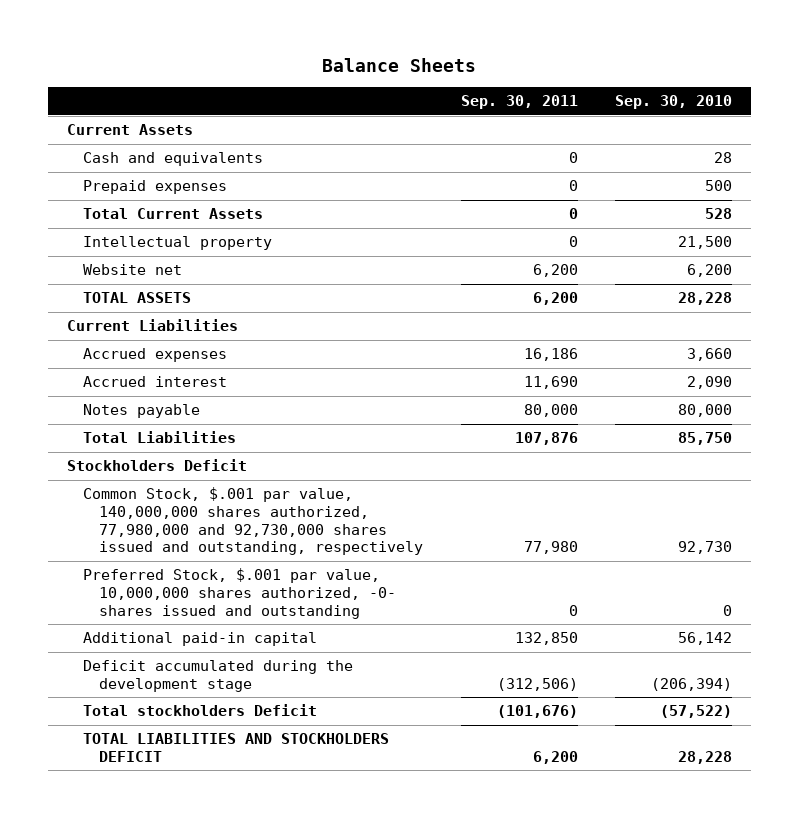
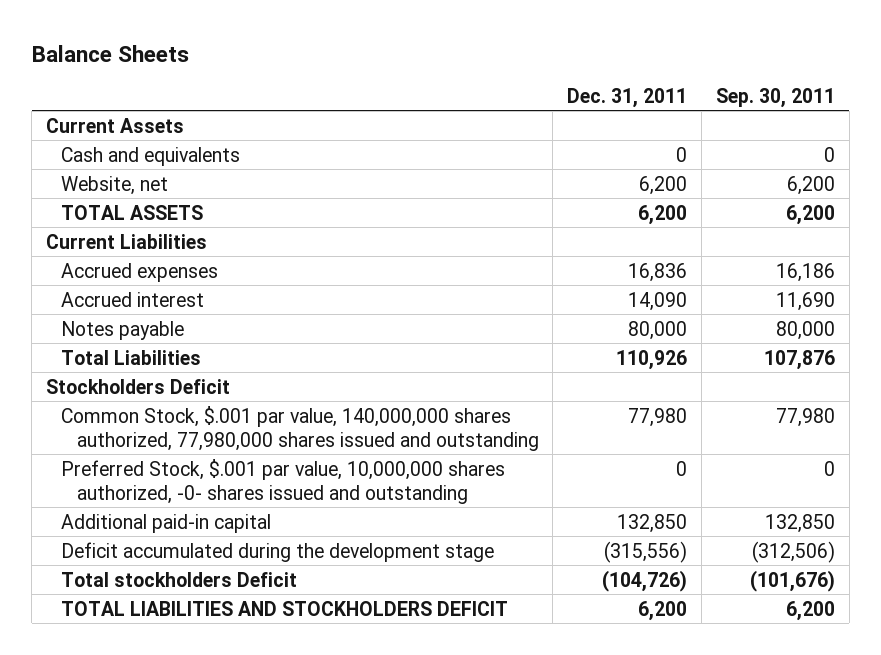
- | Sep. 30, 2011 | Sep. 30, 2010
+ | Dec. 31, 2011 | Sep. 30, 2011
- Prepaid expenses | 0 | 500
- Total Current Assets | 0 | 528
- Intellectual property | 0 | 21,500
- Website net | 6,200 | 6,200
+ Website, net | 6,200 | 6,200
- Common Stock, $.001 par value, 140,000,000 shares authorized, 77,980,000 and 92,730,000 shares issued and outstanding, respectively | 77,980 | 92,730
+ Common Stock, $.001 par value, 140,000,000 shares authorized, 77,980,000 shares issued and outstanding | 77,980 | 77,980

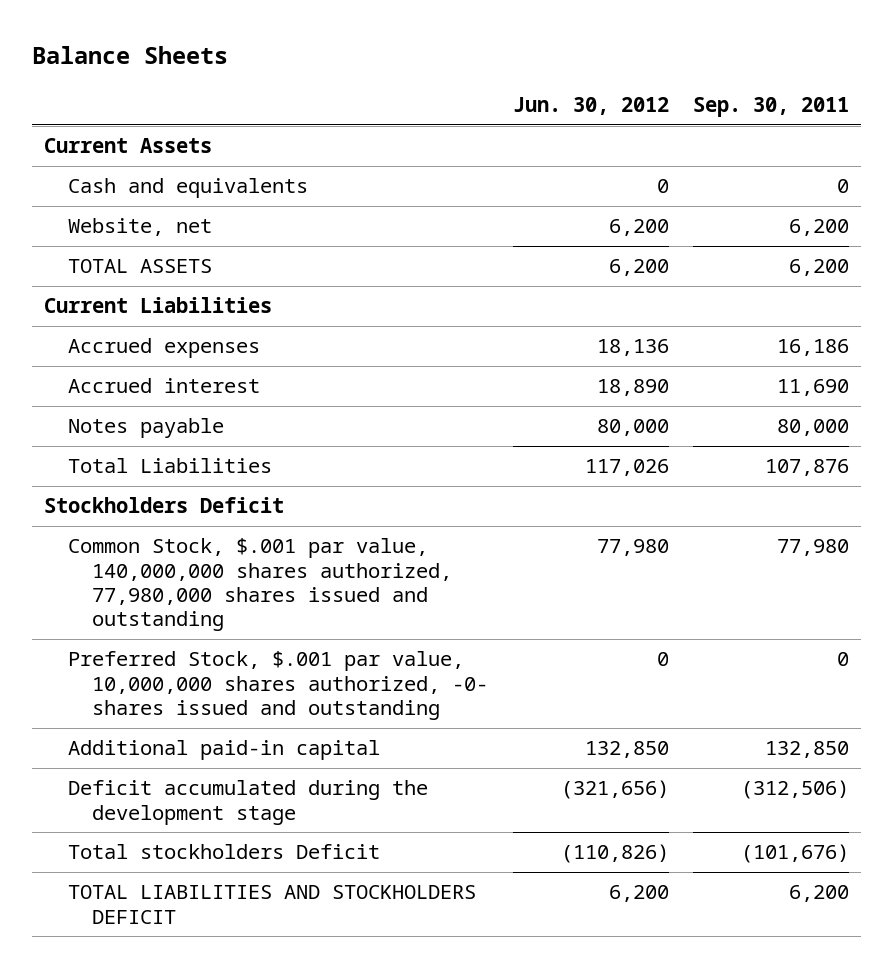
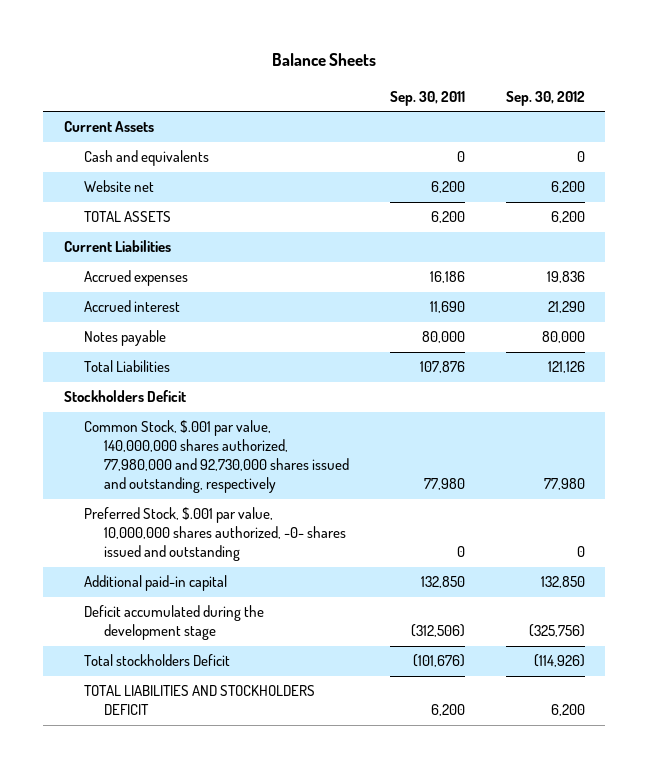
- | Jun. 30, 2012 | Sep. 30, 2011
+ | Sep. 30, 2011 | Sep. 30, 2012
- Website, net | 6,200 | 6,200
+ Website net | 6,200 | 6,200
- Common Stock, $.001 par value, 140,000,000 shares authorized, 77,980,000 shares issued and outstanding | 77,980 | 77,980
+ Common Stock, $.001 par value, 140,000,000 shares authorized, 77,980,000 and 92,730,000 shares issued and outstanding, respectively | 77,980 | 77,980

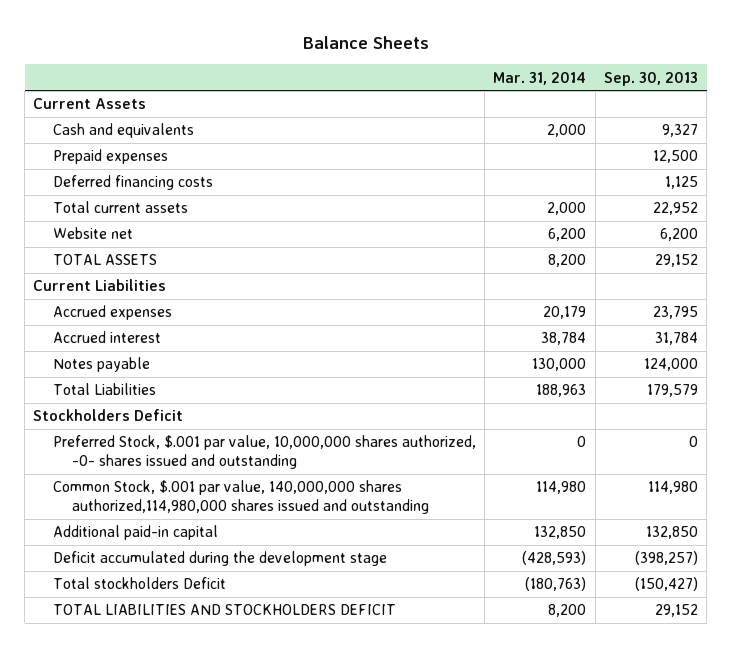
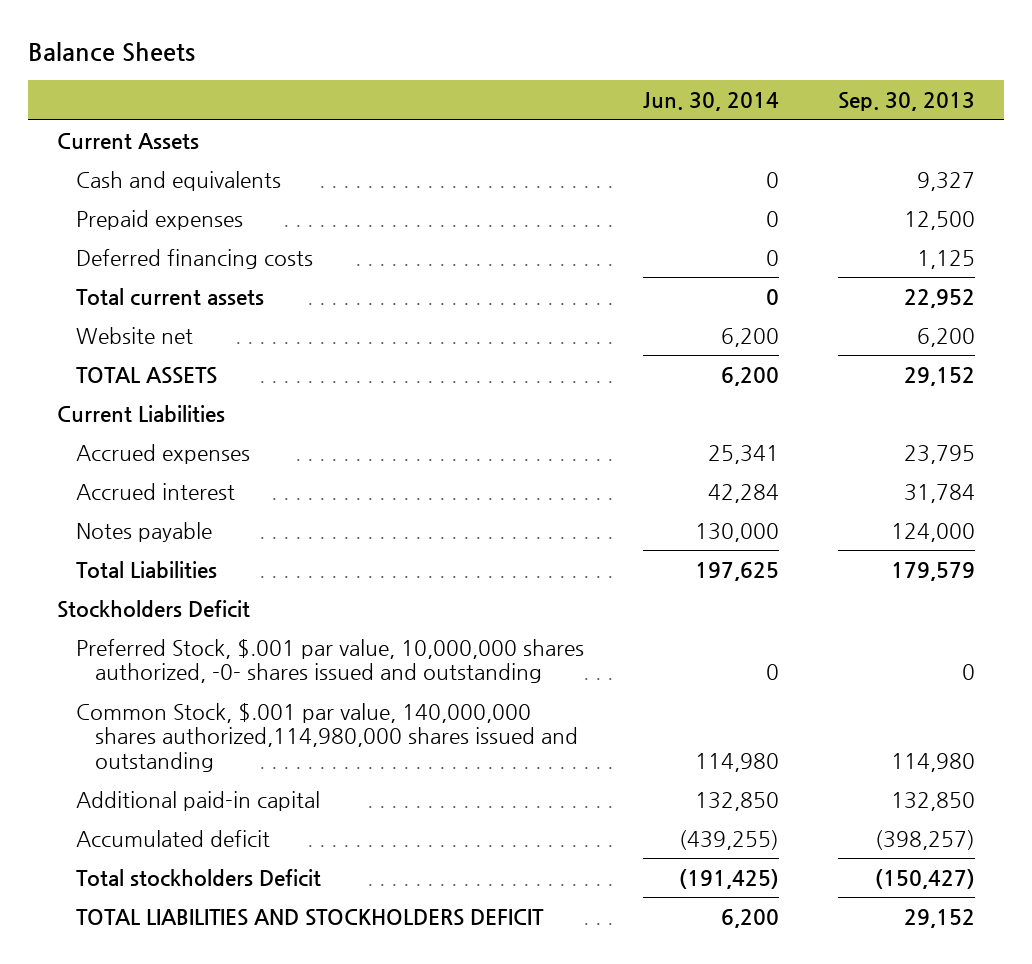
- | Mar. 31, 2014 | Sep. 30, 2013
+ | Jun. 30, 2014 | Sep. 30, 2013
- Deficit accumulated during the development stage | (428,593) | (398,257)
+ Accumulated deficit | (439,255) | (398,257)

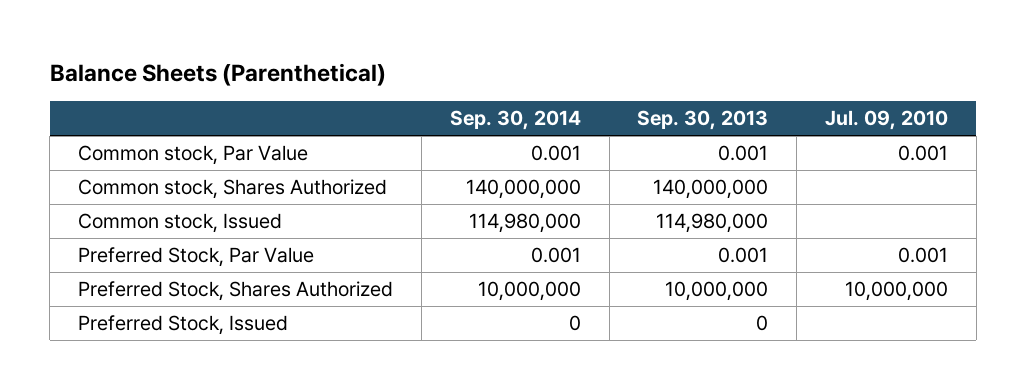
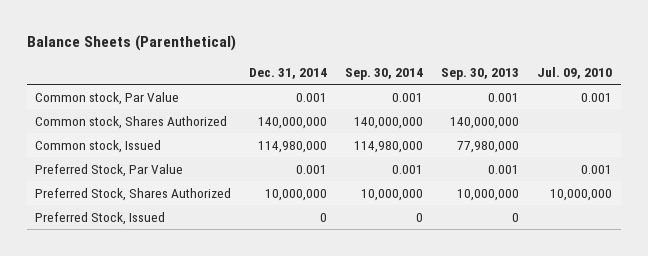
- | Sep. 30, 2014 | Sep. 30, 2013 | Jul. 09, 2010
+ | Dec. 31, 2014 | Sep. 30, 2014 | Sep. 30, 2013 | Jul. 09, 2010
- Common stock, Issued | 114,980,000 | 114,980,000 |
+ Common stock, Issued | 114,980,000 | 114,980,000 | 77,980,000 |

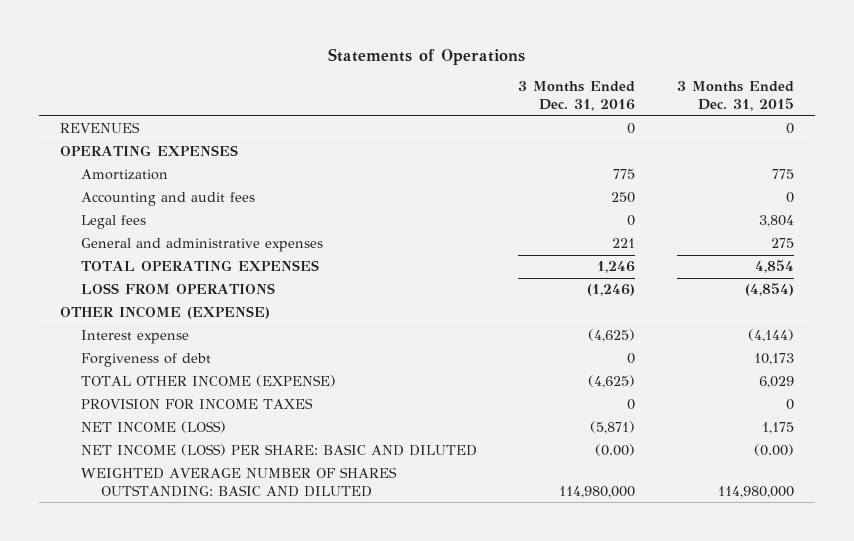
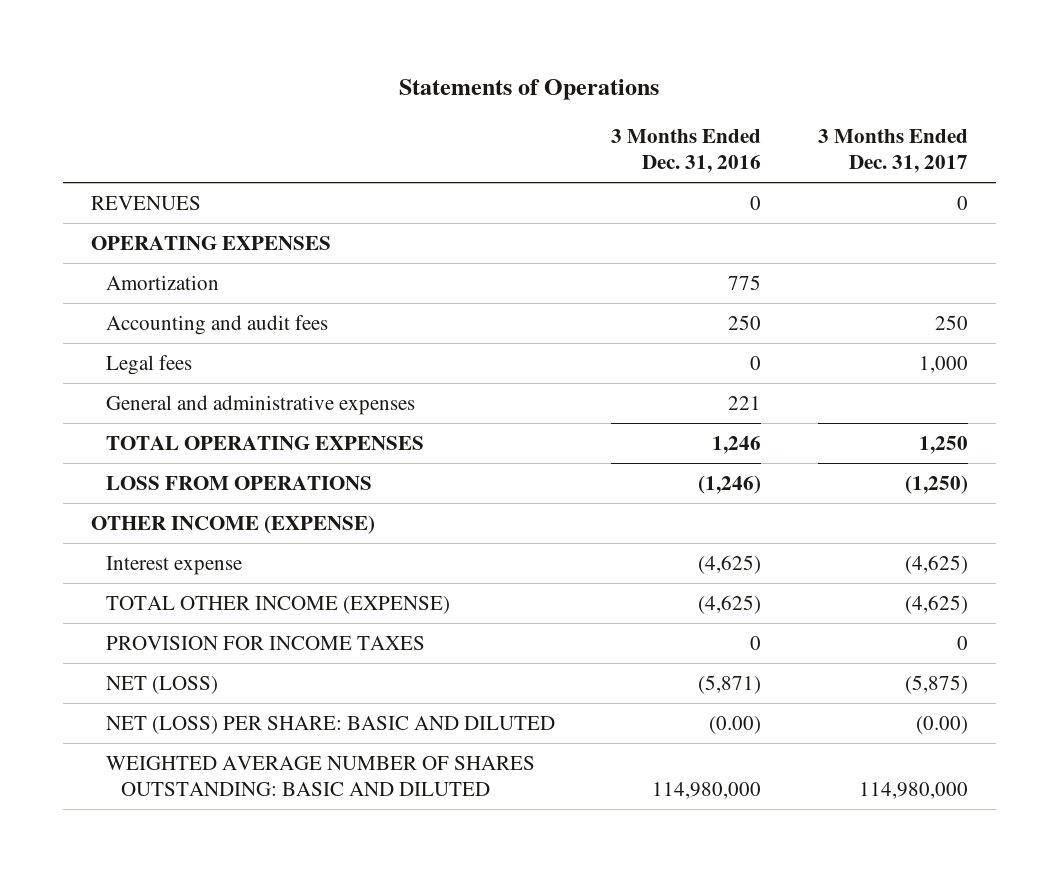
- | 3 Months Ended Dec. 31, 2016 | 3 Months Ended Dec. 31, 2015
+ | 3 Months Ended Dec. 31, 2016 | 3 Months Ended Dec. 31, 2017
- Forgiveness of debt | 0 | 10,173
- NET INCOME (LOSS) | (5,871) | 1,175
- NET INCOME (LOSS) PER SHARE: BASIC AND DILUTED | (0.00) | (0.00)
+ NET (LOSS) | (5,871) | (5,875)
+ NET (LOSS) PER SHARE: BASIC AND DILUTED | (0.00) | (0.00)

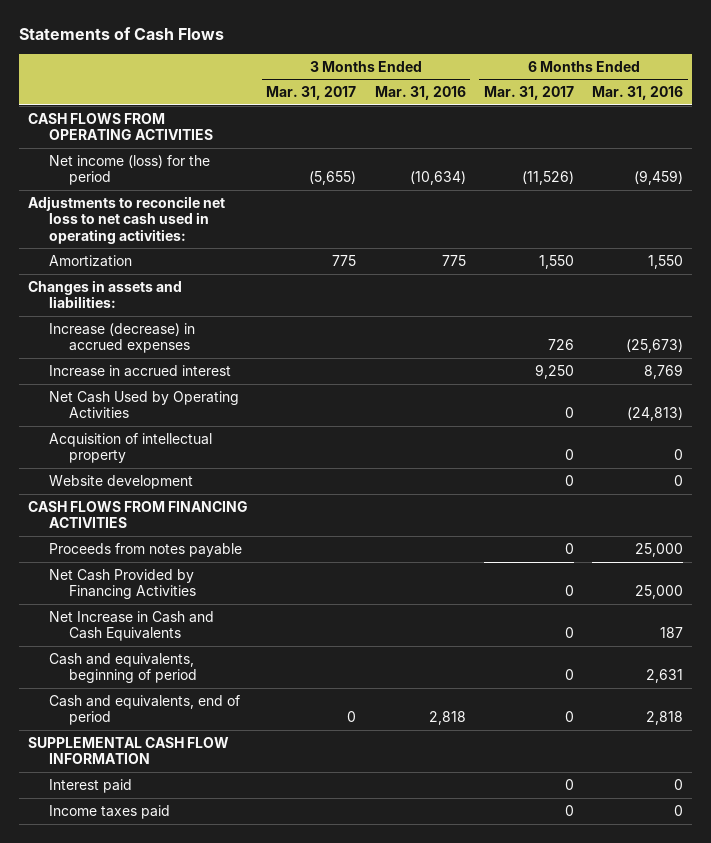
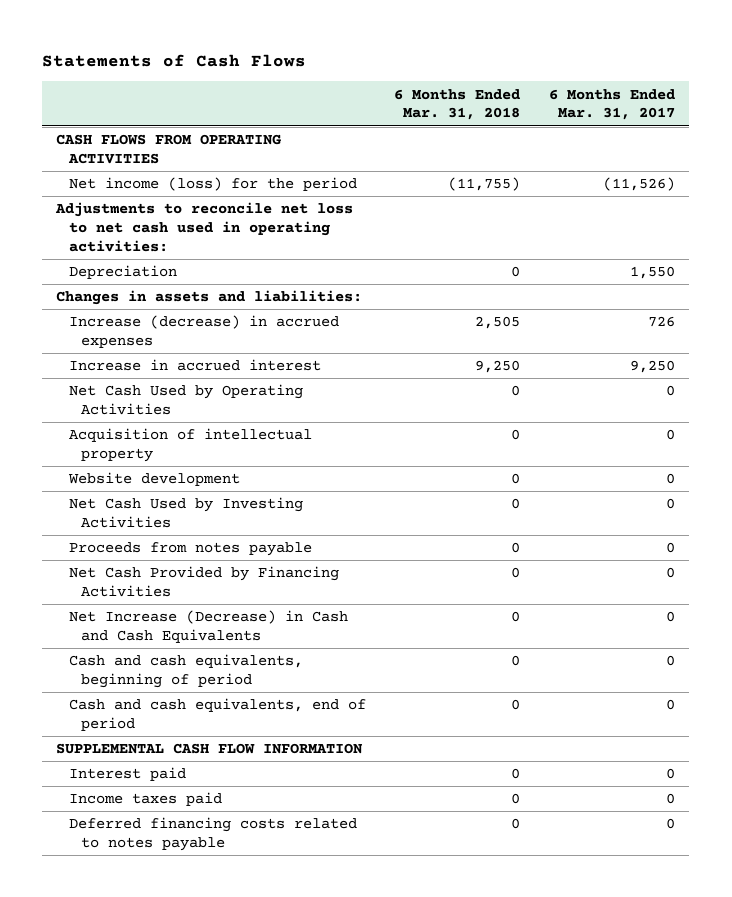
- | 3 Months Ended Mar. 31, 2017 | 3 Months Ended Mar. 31, 2016 | 6 Months Ended Mar. 31, 2017 | 6 Months Ended Mar. 31, 2016
+ | 6 Months Ended Mar. 31, 2018 | 6 Months Ended Mar. 31, 2017
- Amortization | 775 | 775 | 1,550 | 1,550
+ Depreciation | 0 | 1,550
- CASH FLOWS FROM FINANCING ACTIVITIES
+ Net Cash Used by Investing Activities | 0 | 0
- Net Increase in Cash and Cash Equivalents | | | 0 | 187
- Cash and equivalents, beginning of period | | | 0 | 2,631
- Cash and equivalents, end of period | 0 | 2,818 | 0 | 2,818
+ Net Increase (Decrease) in Cash and Cash Equivalents | 0 | 0
+ Cash and cash equivalents, beginning of period | 0 | 0
+ Cash and cash equivalents, end of period | 0 | 0
+ Deferred financing costs related to notes payable | 0 | 0

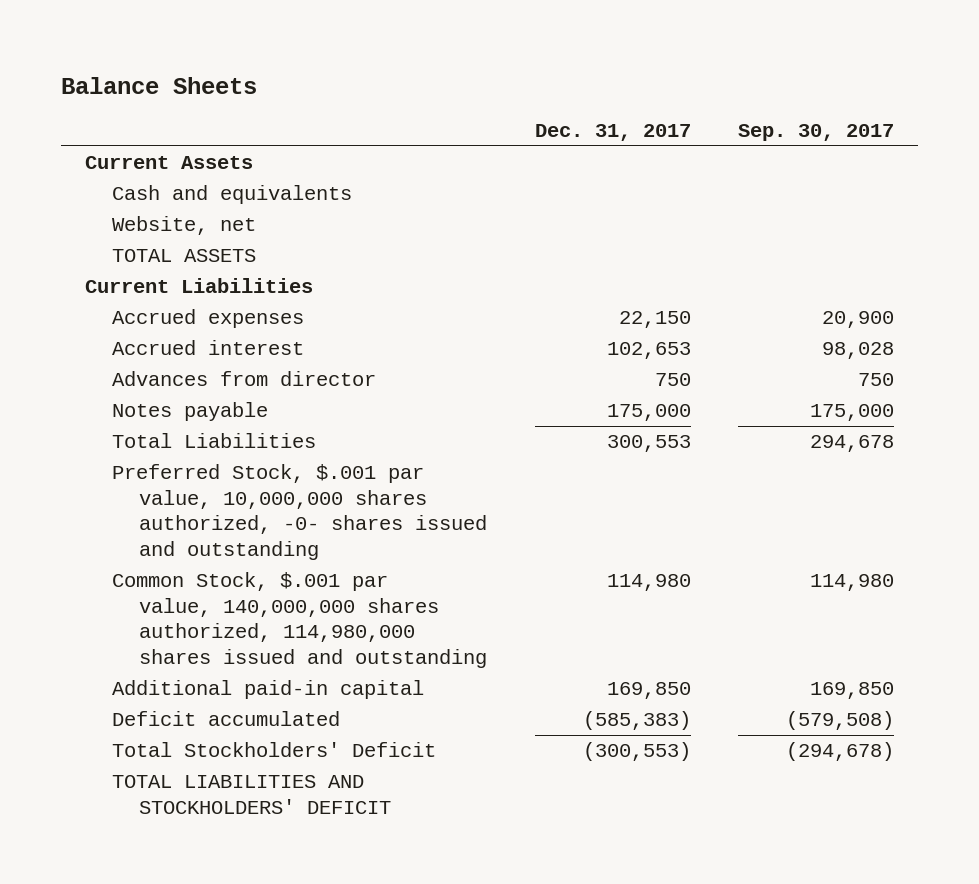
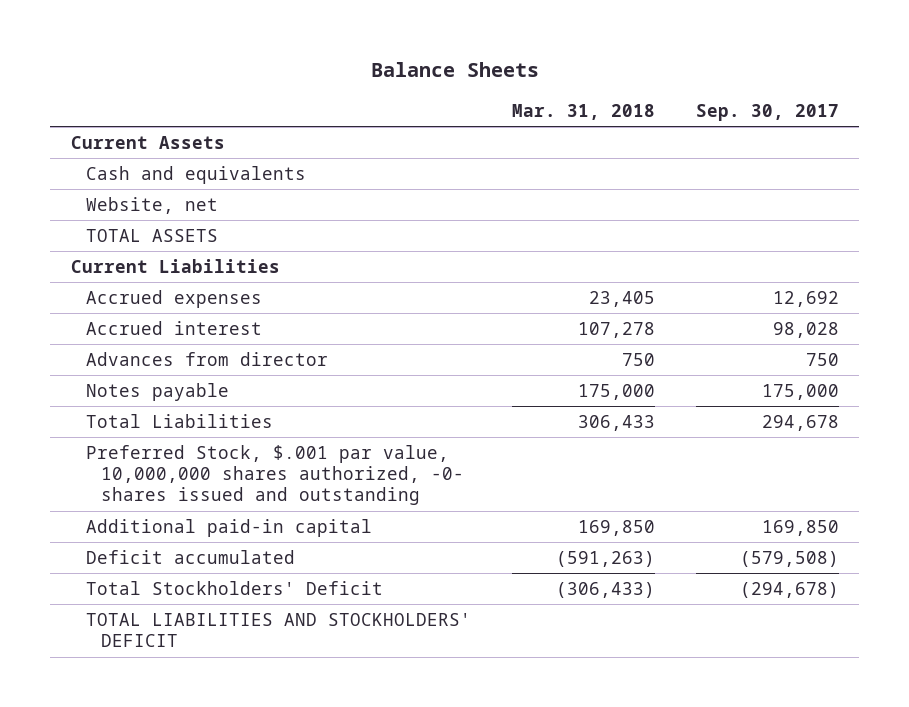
- | Dec. 31, 2017 | Sep. 30, 2017
+ | Mar. 31, 2018 | Sep. 30, 2017
- Accrued expenses | 22,150 | 20,900
+ Accrued expenses | 23,405 | 12,692
- Common Stock, $.001 par value, 140,000,000 shares authorized, 114,980,000 shares issued and outstanding | 114,980 | 114,980

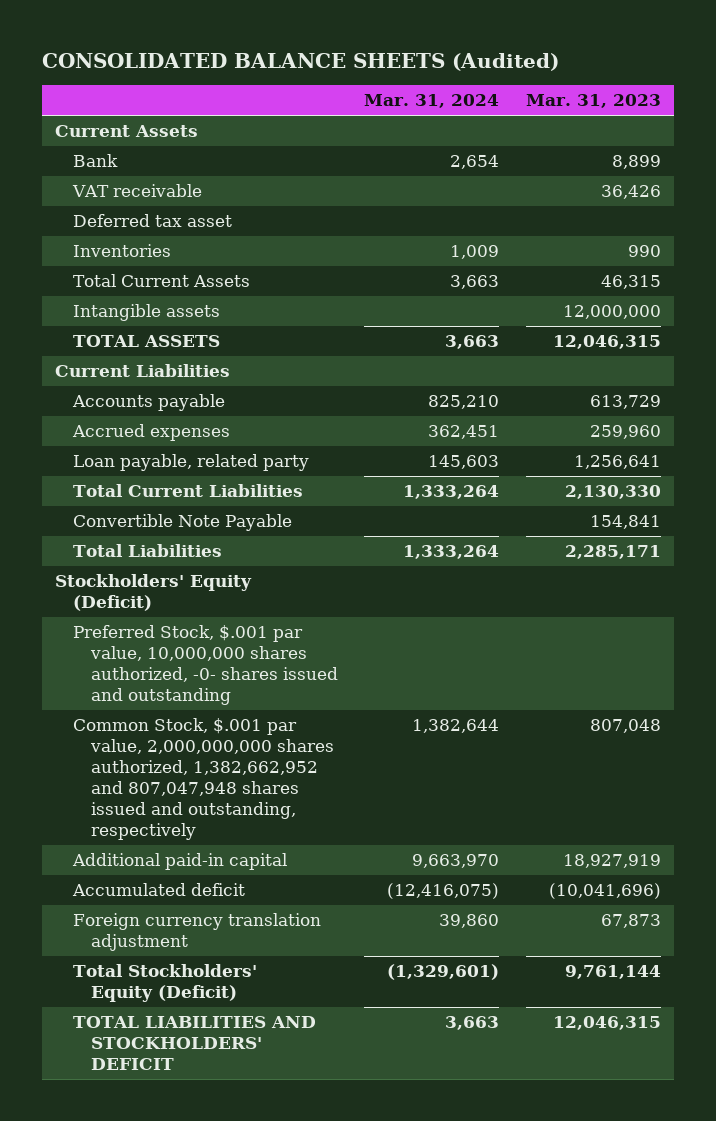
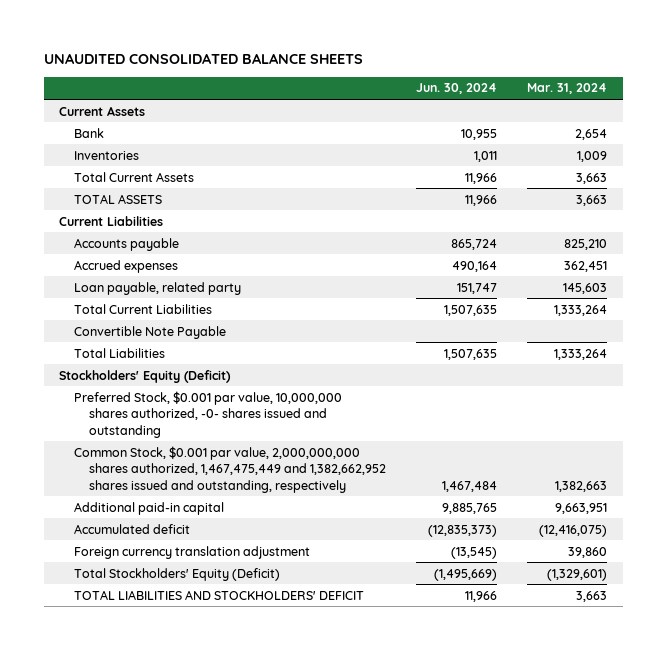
- CONSOLIDATED BALANCE SHEETS (Audited)
+ UNAUDITED CONSOLIDATED BALANCE SHEETS
- | Mar. 31, 2024 | Mar. 31, 2023
+ | Jun. 30, 2024 | Mar. 31, 2024
- VAT receivable | | 36,426
- Deferred tax asset
- Intangible assets | | 12,000,000
- Preferred Stock, $.001 par value, 10,000,000 shares authorized, -0- shares issued and outstanding
- Common Stock, $.001 par value, 2,000,000,000 shares authorized, 1,382,662,952 and 807,047,948 shares issued and outstanding, respectively | 1,382,644 | 807,048
- Additional paid-in capital | 9,663,970 | 18,927,919
+ Preferred Stock, $0.001 par value, 10,000,000 shares authorized, -0- shares issued and outstanding
+ Common Stock, $0.001 par value, 2,000,000,000 shares authorized, 1,467,475,449 and 1,382,662,952 shares issued and outstanding, respectively | 1,467,484 | 1,382,663
+ Additional paid-in capital | 9,885,765 | 9,663,951

